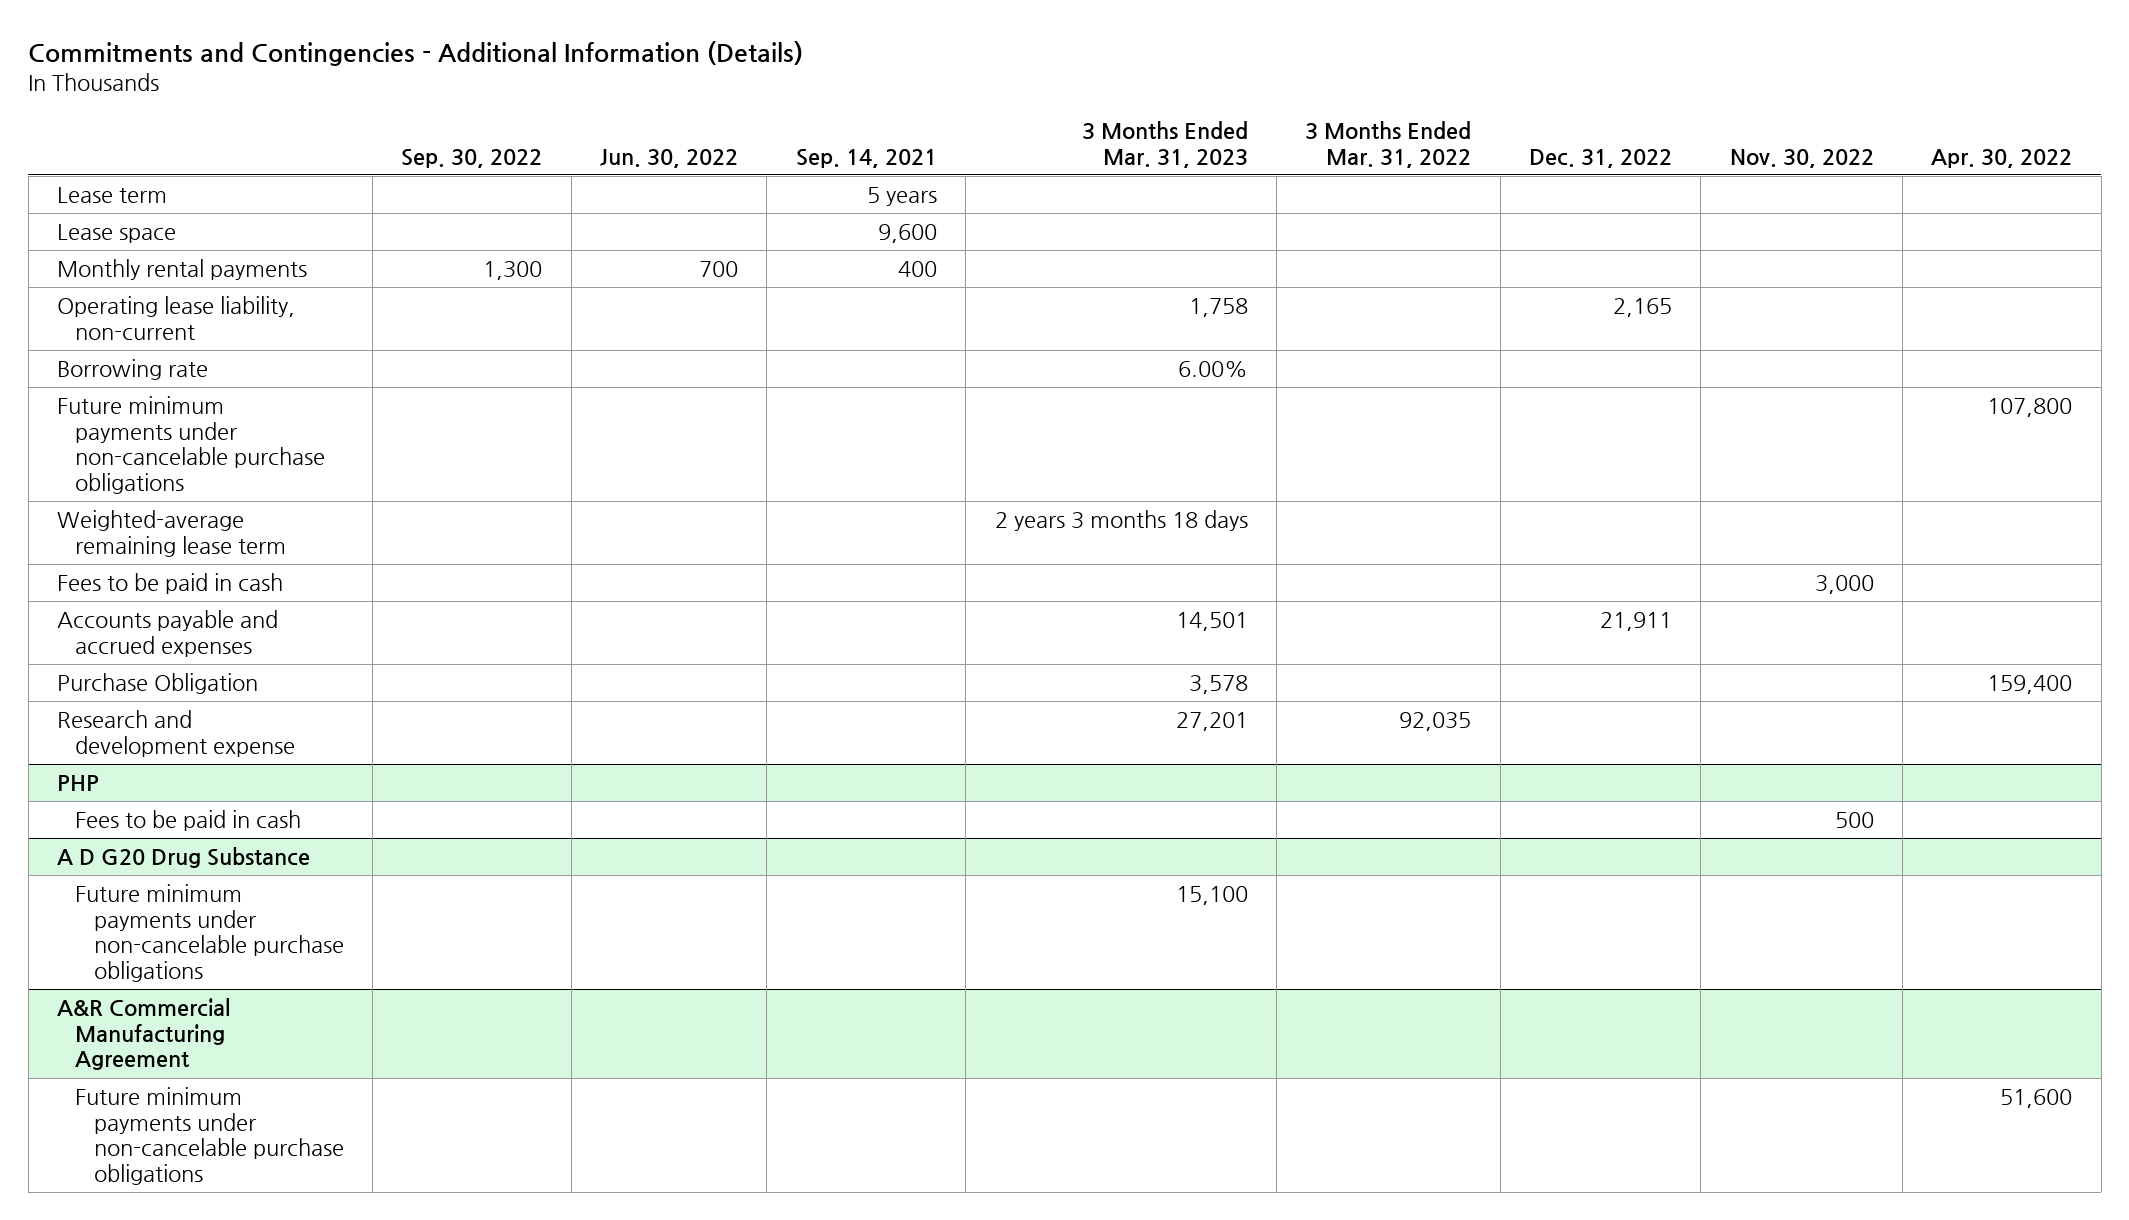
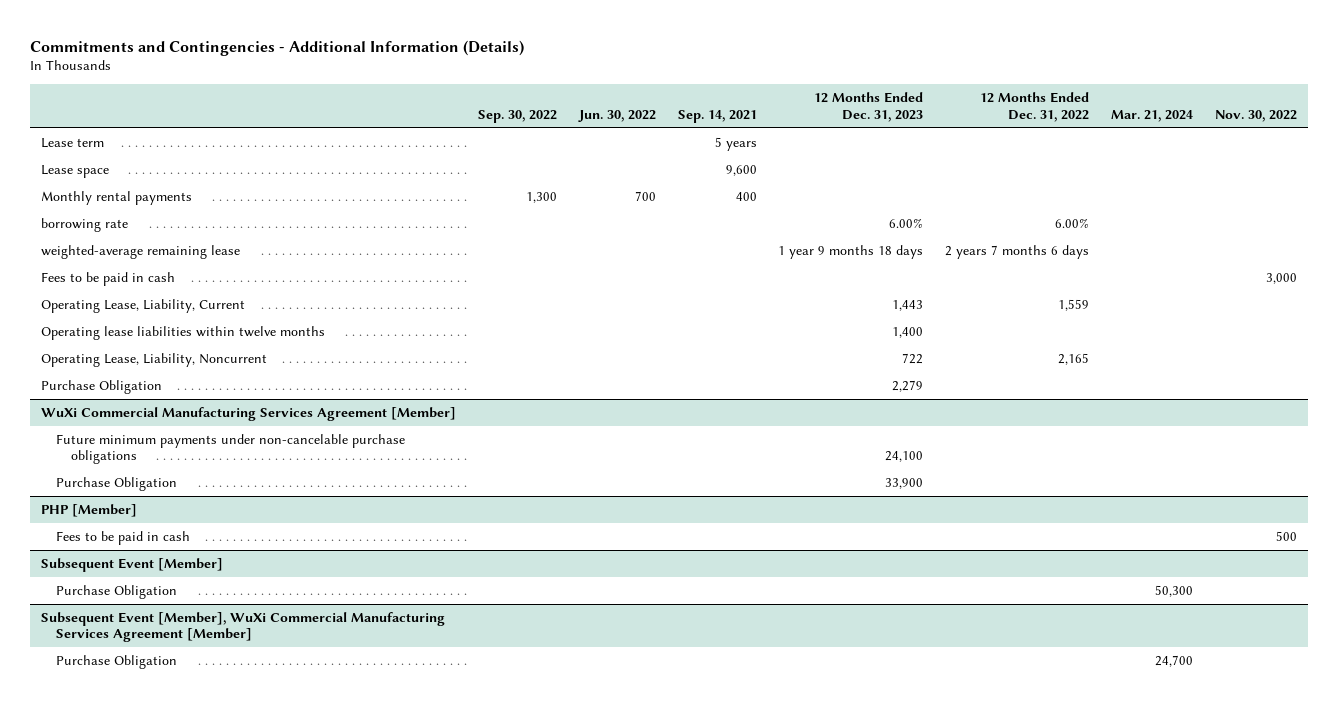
- | Sep. 30, 2022 | Jun. 30, 2022 | Sep. 14, 2021 | 3 Months Ended Mar. 31, 2023 | 3 Months Ended Mar. 31, 2022 | Dec. 31, 2022 | Nov. 30, 2022 | Apr. 30, 2022
+ | Sep. 30, 2022 | Jun. 30, 2022 | Sep. 14, 2021 | 12 Months Ended Dec. 31, 2023 | 12 Months Ended Dec. 31, 2022 | Mar. 21, 2024 | Nov. 30, 2022
- Operating lease liability, non-current | | | | 1,758 | | 2,165 | |
- Borrowing rate | | | | 6.00% | | | |
- Future minimum payments under non-cancelable purchase obligations | | | | | | | | 107,800
- Weighted-average remaining lease term | | | | 2 years 3 months 18 days | | | |
+ borrowing rate | | | | 6.00% | 6.00% | |
+ weighted-average remaining lease | | | | 1 year 9 months 18 days | 2 years 7 months 6 days | |
- Accounts payable and accrued expenses | | | | 14,501 | | 21,911 | |
+ Operating Lease, Liability, Current | | | | 1,443 | 1,559 | |
+ Operating lease liabilities within twelve months | | | | 1,400 | | |
+ Operating Lease, Liability, Noncurrent | | | | 722 | 2,165 | |
- Research and development expense | | | | 27,201 | 92,035 | | |
- PHP
+ WuXi Commercial Manufacturing Services Agreement [Member]
+ Future minimum payments under non-cancelable purchase obligations | | | | 24,100 | | |
+ Purchase Obligation | | | | 33,900 | | |
+ PHP [Member]
- A D G20 Drug Substance
- Future minimum payments under non-cancelable purchase obligations | | | | 15,100 | | | |
- A&R Commercial Manufacturing Agreement
- Future minimum payments under non-cancelable purchase obligations | | | | | | | | 51,600
+ Subsequent Event [Member]
+ Purchase Obligation | | | | | | 50,300 |
+ Subsequent Event [Member], WuXi Commercial Manufacturing Services Agreement [Member]
+ Purchase Obligation | | | | | | 24,700 |

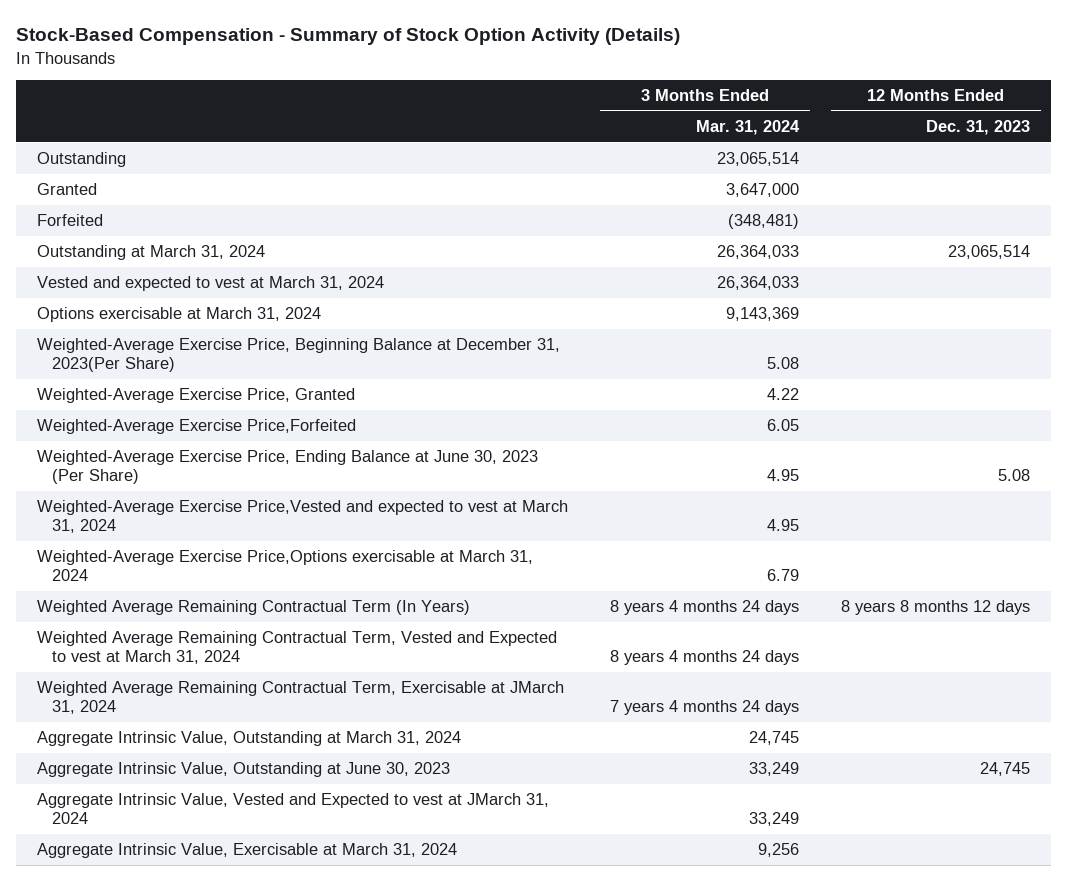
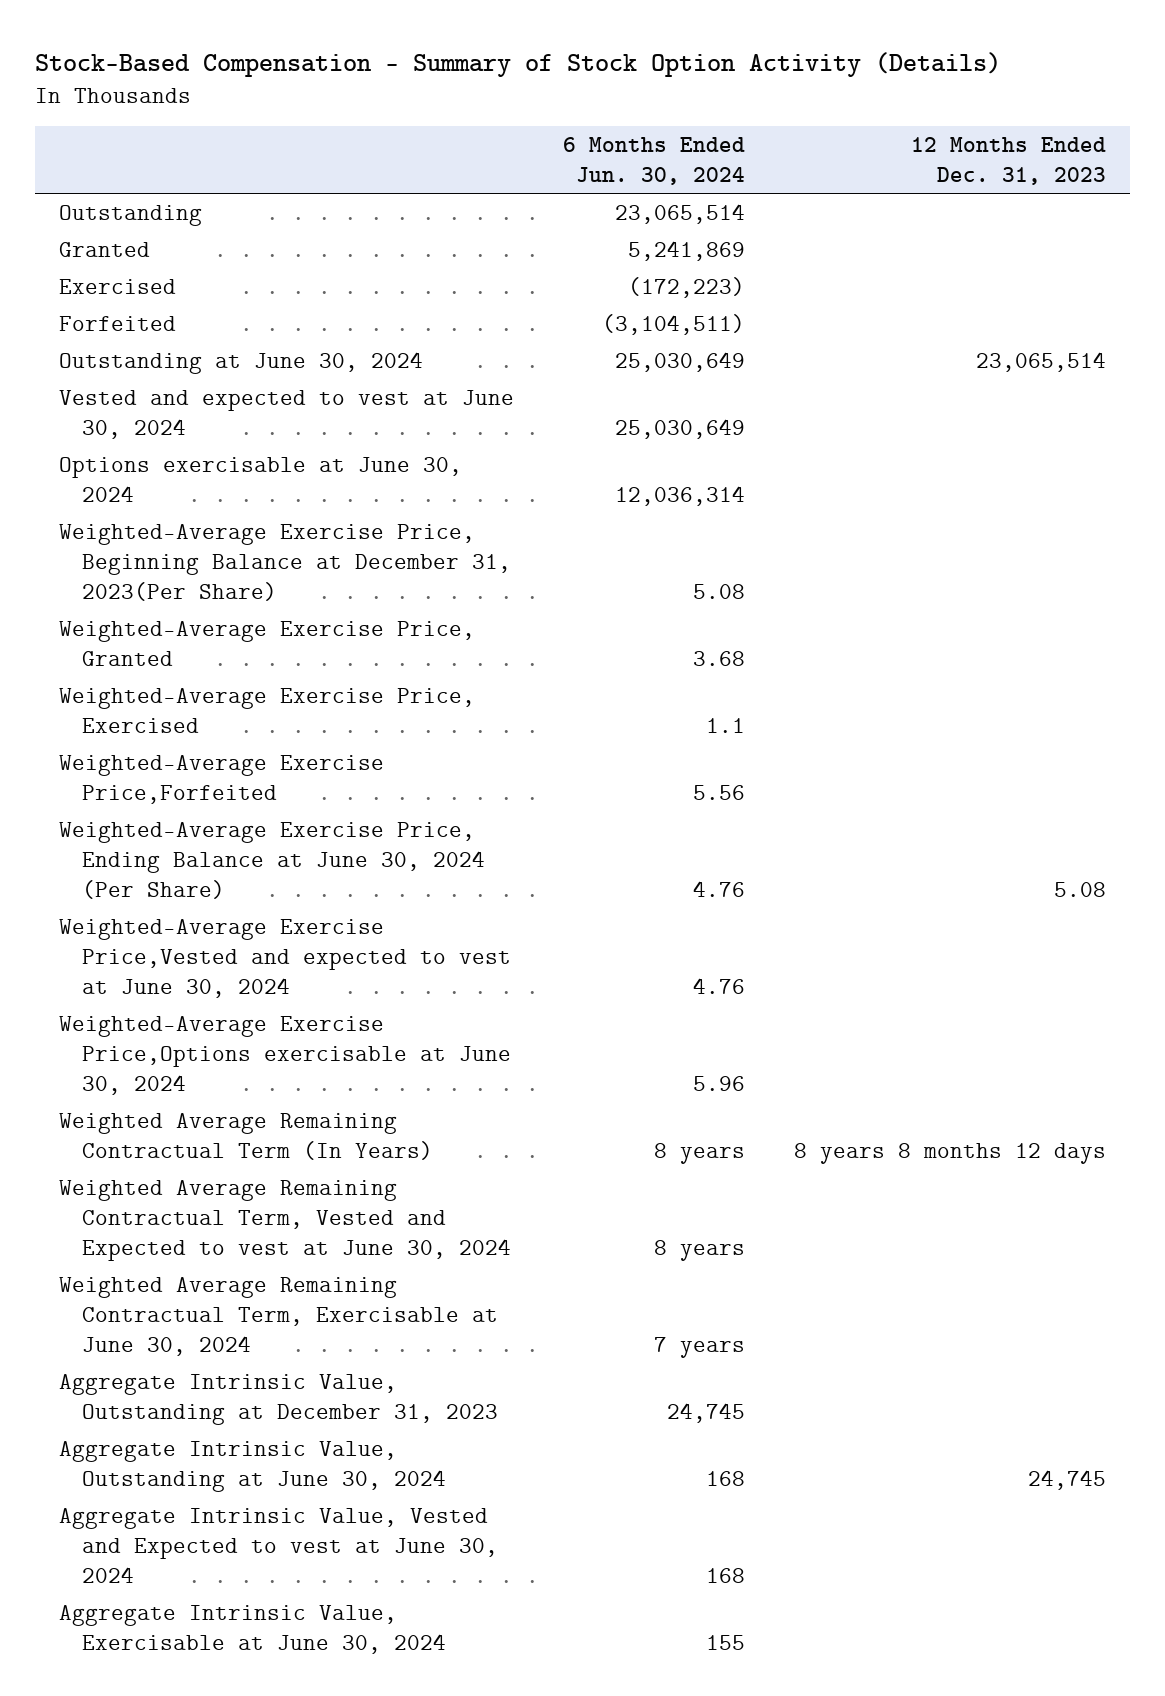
- | 3 Months Ended Mar. 31, 2024 | 12 Months Ended Dec. 31, 2023
+ | 6 Months Ended Jun. 30, 2024 | 12 Months Ended Dec. 31, 2023
+ Exercised | (172,223) |
- Outstanding at March 31, 2024 | 26,364,033 | 23,065,514
- Vested and expected to vest at March 31, 2024 | 26,364,033 |
- Options exercisable at March 31, 2024 | 9,143,369 |
+ Outstanding at June 30, 2024 | 25,030,649 | 23,065,514
+ Vested and expected to vest at June 30, 2024 | 25,030,649 |
+ Options exercisable at June 30, 2024 | 12,036,314 |
+ Weighted-Average Exercise Price, Exercised | 1.1 |
- Weighted-Average Exercise Price, Ending Balance at June 30, 2023 (Per Share) | 4.95 | 5.08
- Weighted-Average Exercise Price,Vested and expected to vest at March 31, 2024 | 4.95 |
- Weighted-Average Exercise Price,Options exercisable at March 31, 2024 | 6.79 |
+ Weighted-Average Exercise Price, Ending Balance at June 30, 2024 (Per Share) | 4.76 | 5.08
+ Weighted-Average Exercise Price,Vested and expected to vest at June 30, 2024 | 4.76 |
+ Weighted-Average Exercise Price,Options exercisable at June 30, 2024 | 5.96 |
- Weighted Average Remaining Contractual Term, Vested and Expected to vest at March 31, 2024 | 8 years 4 months 24 days |
- Weighted Average Remaining Contractual Term, Exercisable at JMarch 31, 2024 | 7 years 4 months 24 days |
- Aggregate Intrinsic Value, Outstanding at March 31, 2024 | 24,745 |
- Aggregate Intrinsic Value, Outstanding at June 30, 2023 | 33,249 | 24,745
- Aggregate Intrinsic Value, Vested and Expected to vest at JMarch 31, 2024 | 33,249 |
- Aggregate Intrinsic Value, Exercisable at March 31, 2024 | 9,256 |
+ Weighted Average Remaining Contractual Term, Vested and Expected to vest at June 30, 2024 | 8 years |
+ Weighted Average Remaining Contractual Term, Exercisable at June 30, 2024 | 7 years |
+ Aggregate Intrinsic Value, Outstanding at December 31, 2023 | 24,745 |
+ Aggregate Intrinsic Value, Outstanding at June 30, 2024 | 168 | 24,745
+ Aggregate Intrinsic Value, Vested and Expected to vest at June 30, 2024 | 168 |
+ Aggregate Intrinsic Value, Exercisable at June 30, 2024 | 155 |

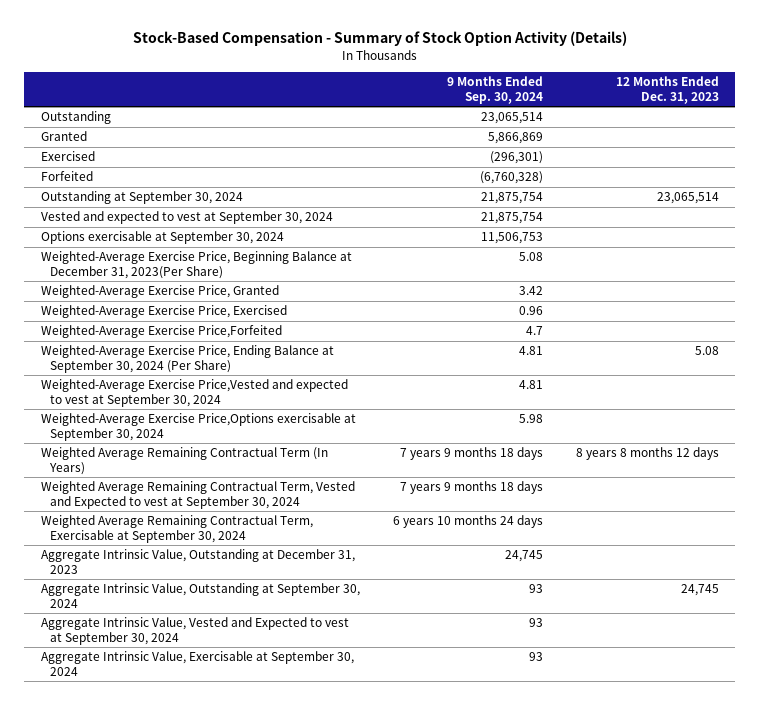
- | 6 Months Ended Jun. 30, 2024 | 12 Months Ended Dec. 31, 2023
+ | 9 Months Ended Sep. 30, 2024 | 12 Months Ended Dec. 31, 2023
- Outstanding at June 30, 2024 | 25,030,649 | 23,065,514
- Vested and expected to vest at June 30, 2024 | 25,030,649 |
- Options exercisable at June 30, 2024 | 12,036,314 |
+ Outstanding at September 30, 2024 | 21,875,754 | 23,065,514
+ Vested and expected to vest at September 30, 2024 | 21,875,754 |
+ Options exercisable at September 30, 2024 | 11,506,753 |
- Weighted-Average Exercise Price, Ending Balance at June 30, 2024 (Per Share) | 4.76 | 5.08
- Weighted-Average Exercise Price,Vested and expected to vest at June 30, 2024 | 4.76 |
- Weighted-Average Exercise Price,Options exercisable at June 30, 2024 | 5.96 |
+ Weighted-Average Exercise Price, Ending Balance at September 30, 2024 (Per Share) | 4.81 | 5.08
+ Weighted-Average Exercise Price,Vested and expected to vest at September 30, 2024 | 4.81 |
+ Weighted-Average Exercise Price,Options exercisable at September 30, 2024 | 5.98 |
- Weighted Average Remaining Contractual Term, Vested and Expected to vest at June 30, 2024 | 8 years |
- Weighted Average Remaining Contractual Term, Exercisable at June 30, 2024 | 7 years |
+ Weighted Average Remaining Contractual Term, Vested and Expected to vest at September 30, 2024 | 7 years 9 months 18 days |
+ Weighted Average Remaining Contractual Term, Exercisable at September 30, 2024 | 6 years 10 months 24 days |
- Aggregate Intrinsic Value, Outstanding at June 30, 2024 | 168 | 24,745
- Aggregate Intrinsic Value, Vested and Expected to vest at June 30, 2024 | 168 |
- Aggregate Intrinsic Value, Exercisable at June 30, 2024 | 155 |
+ Aggregate Intrinsic Value, Outstanding at September 30, 2024 | 93 | 24,745
+ Aggregate Intrinsic Value, Vested and Expected to vest at September 30, 2024 | 93 |
+ Aggregate Intrinsic Value, Exercisable at September 30, 2024 | 93 |

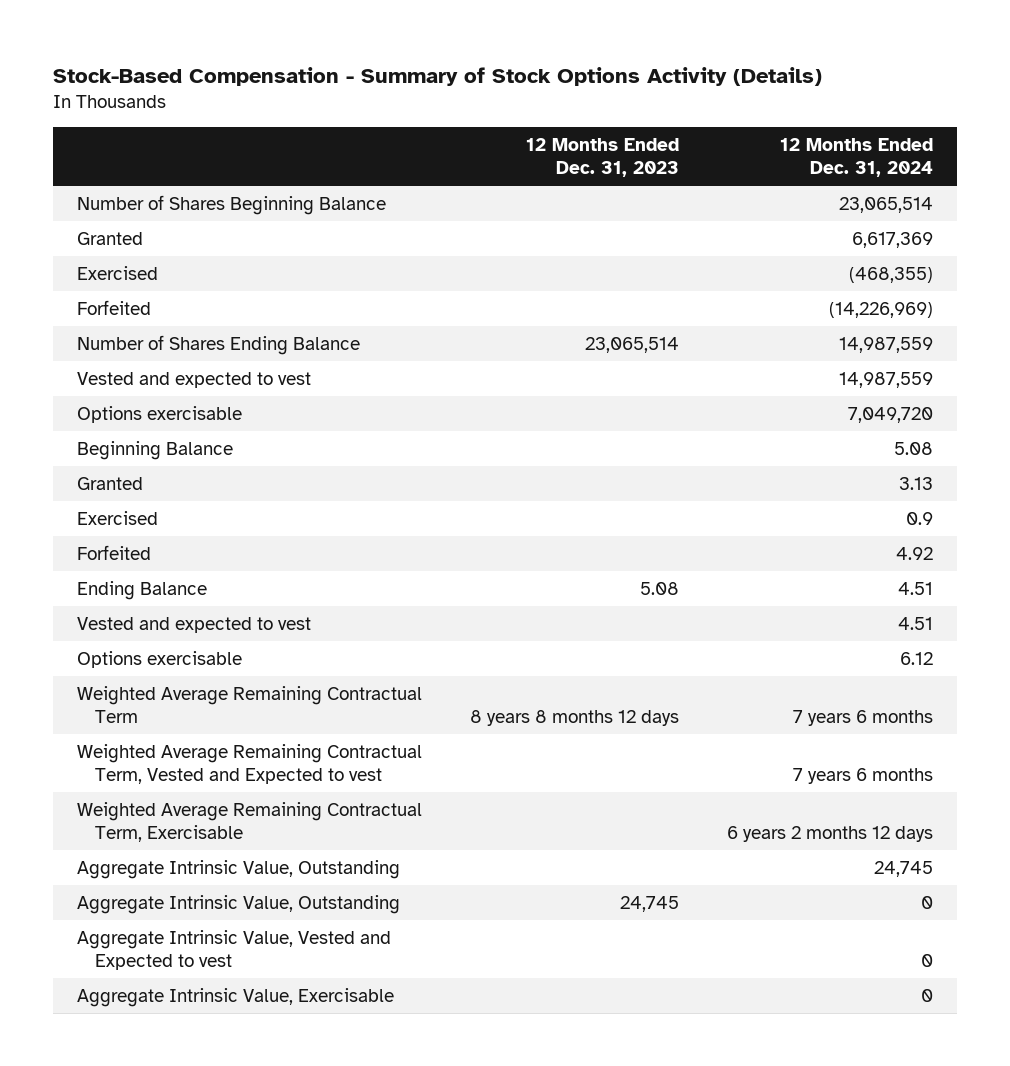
- Stock-Based Compensation - Summary of Stock Option Activity (Details)
+ Stock-Based Compensation - Summary of Stock Options Activity (Details)
- | 9 Months Ended Sep. 30, 2024 | 12 Months Ended Dec. 31, 2023
+ | 12 Months Ended Dec. 31, 2023 | 12 Months Ended Dec. 31, 2024
- Outstanding | 23,065,514 |
+ Number of Shares Beginning Balance | | 23,065,514
- Outstanding at September 30, 2024 | 21,875,754 | 23,065,514
- Vested and expected to vest at September 30, 2024 | 21,875,754 |
- Options exercisable at September 30, 2024 | 11,506,753 |
- Weighted-Average Exercise Price, Beginning Balance at December 31, 2023(Per Share) | 5.08 |
- Weighted-Average Exercise Price, Granted | 3.42 |
- Weighted-Average Exercise Price, Exercised | 0.96 |
- Weighted-Average Exercise Price,Forfeited | 4.7 |
- Weighted-Average Exercise Price, Ending Balance at September 30, 2024 (Per Share) | 4.81 | 5.08
- Weighted-Average Exercise Price,Vested and expected to vest at September 30, 2024 | 4.81 |
- Weighted-Average Exercise Price,Options exercisable at September 30, 2024 | 5.98 |
- Weighted Average Remaining Contractual Term (In Years) | 7 years 9 months 18 days | 8 years 8 months 12 days
- Weighted Average Remaining Contractual Term, Vested and Expected to vest at September 30, 2024 | 7 years 9 months 18 days |
- Weighted Average Remaining Contractual Term, Exercisable at September 30, 2024 | 6 years 10 months 24 days |
- Aggregate Intrinsic Value, Outstanding at December 31, 2023 | 24,745 |
- Aggregate Intrinsic Value, Outstanding at September 30, 2024 | 93 | 24,745
- Aggregate Intrinsic Value, Vested and Expected to vest at September 30, 2024 | 93 |
- Aggregate Intrinsic Value, Exercisable at September 30, 2024 | 93 |
+ Number of Shares Ending Balance | 23,065,514 | 14,987,559
+ Vested and expected to vest | | 14,987,559
+ Options exercisable | | 7,049,720
+ Beginning Balance | | 5.08
+ Granted | | 3.13
+ Exercised | | 0.9
+ Forfeited | | 4.92
+ Ending Balance | 5.08 | 4.51
+ Vested and expected to vest | | 4.51
+ Options exercisable | | 6.12
+ Weighted Average Remaining Contractual Term | 8 years 8 months 12 days | 7 years 6 months
+ Weighted Average Remaining Contractual Term, Vested and Expected to vest | | 7 years 6 months
+ Weighted Average Remaining Contractual Term, Exercisable | | 6 years 2 months 12 days
+ Aggregate Intrinsic Value, Outstanding | | 24,745
+ Aggregate Intrinsic Value, Outstanding | 24,745 | 0
+ Aggregate Intrinsic Value, Vested and Expected to vest | | 0
+ Aggregate Intrinsic Value, Exercisable | | 0

